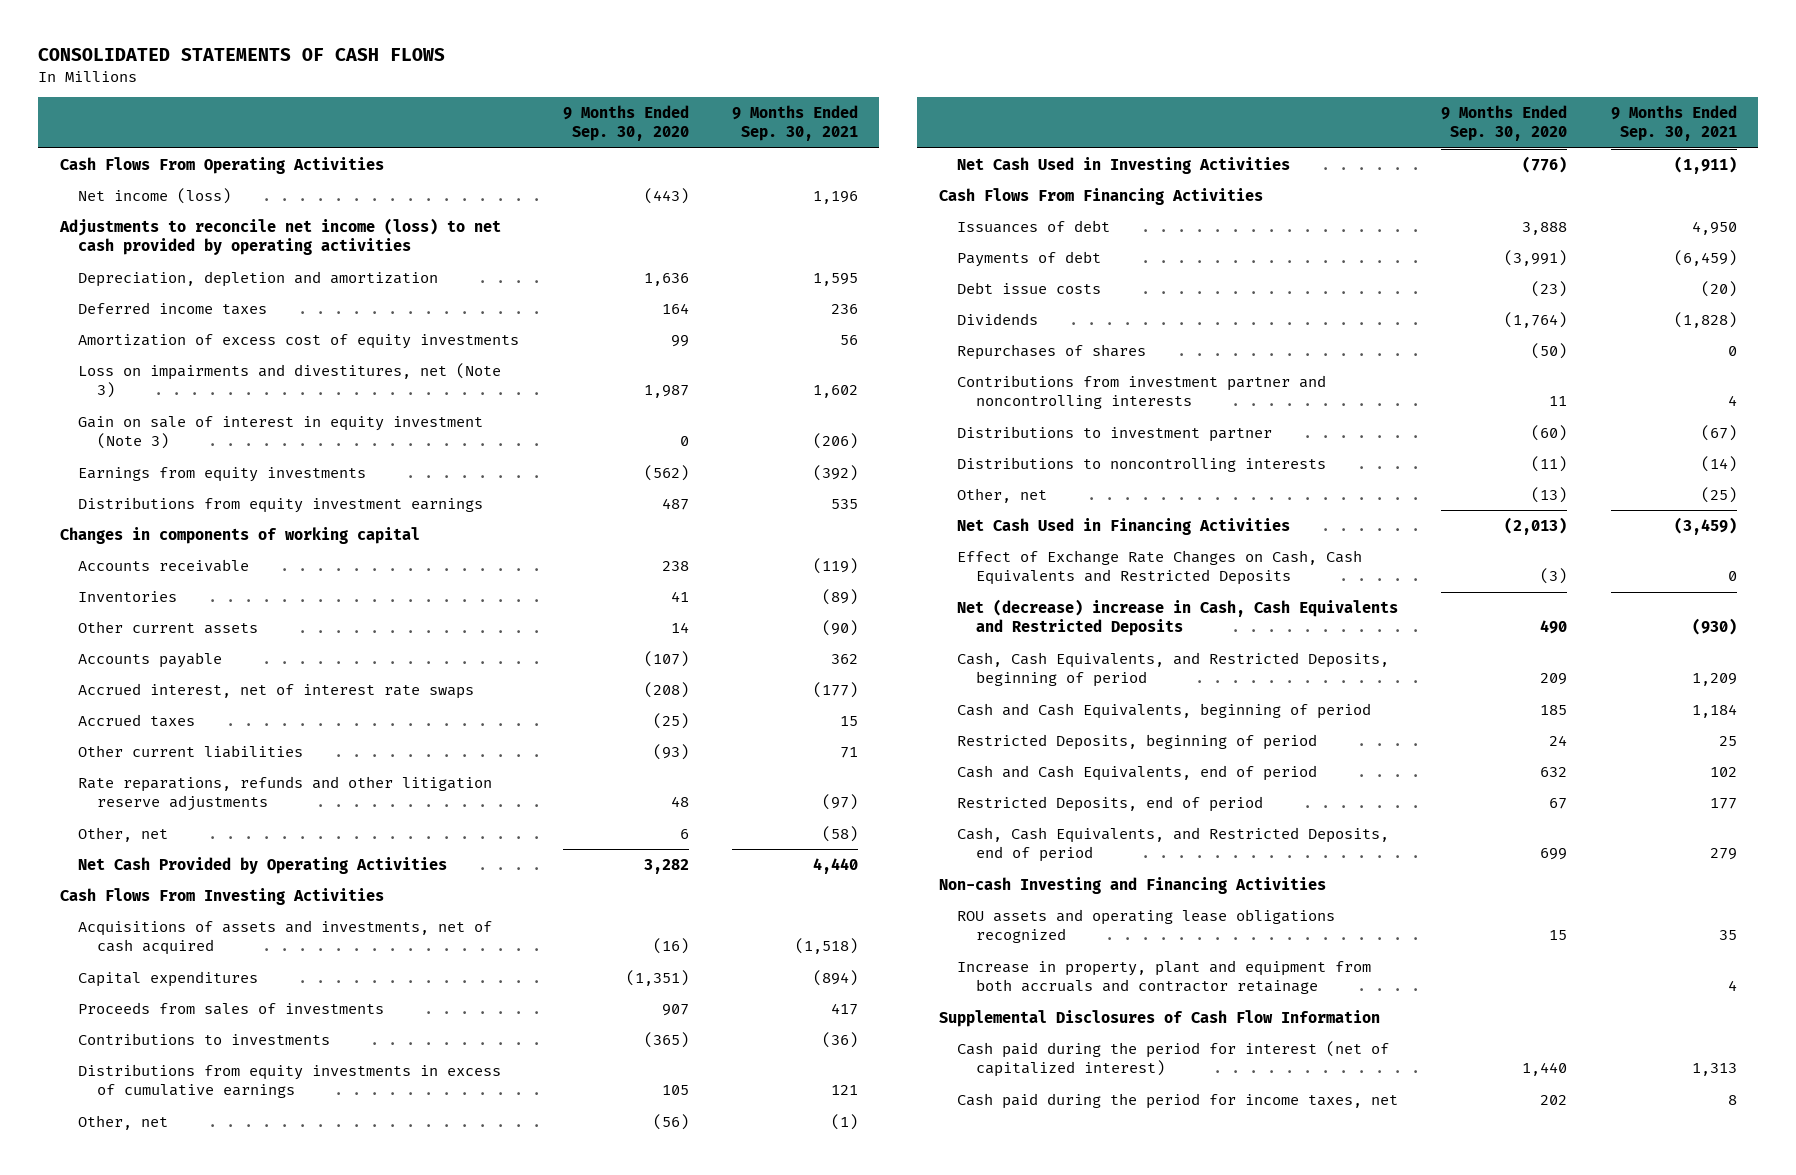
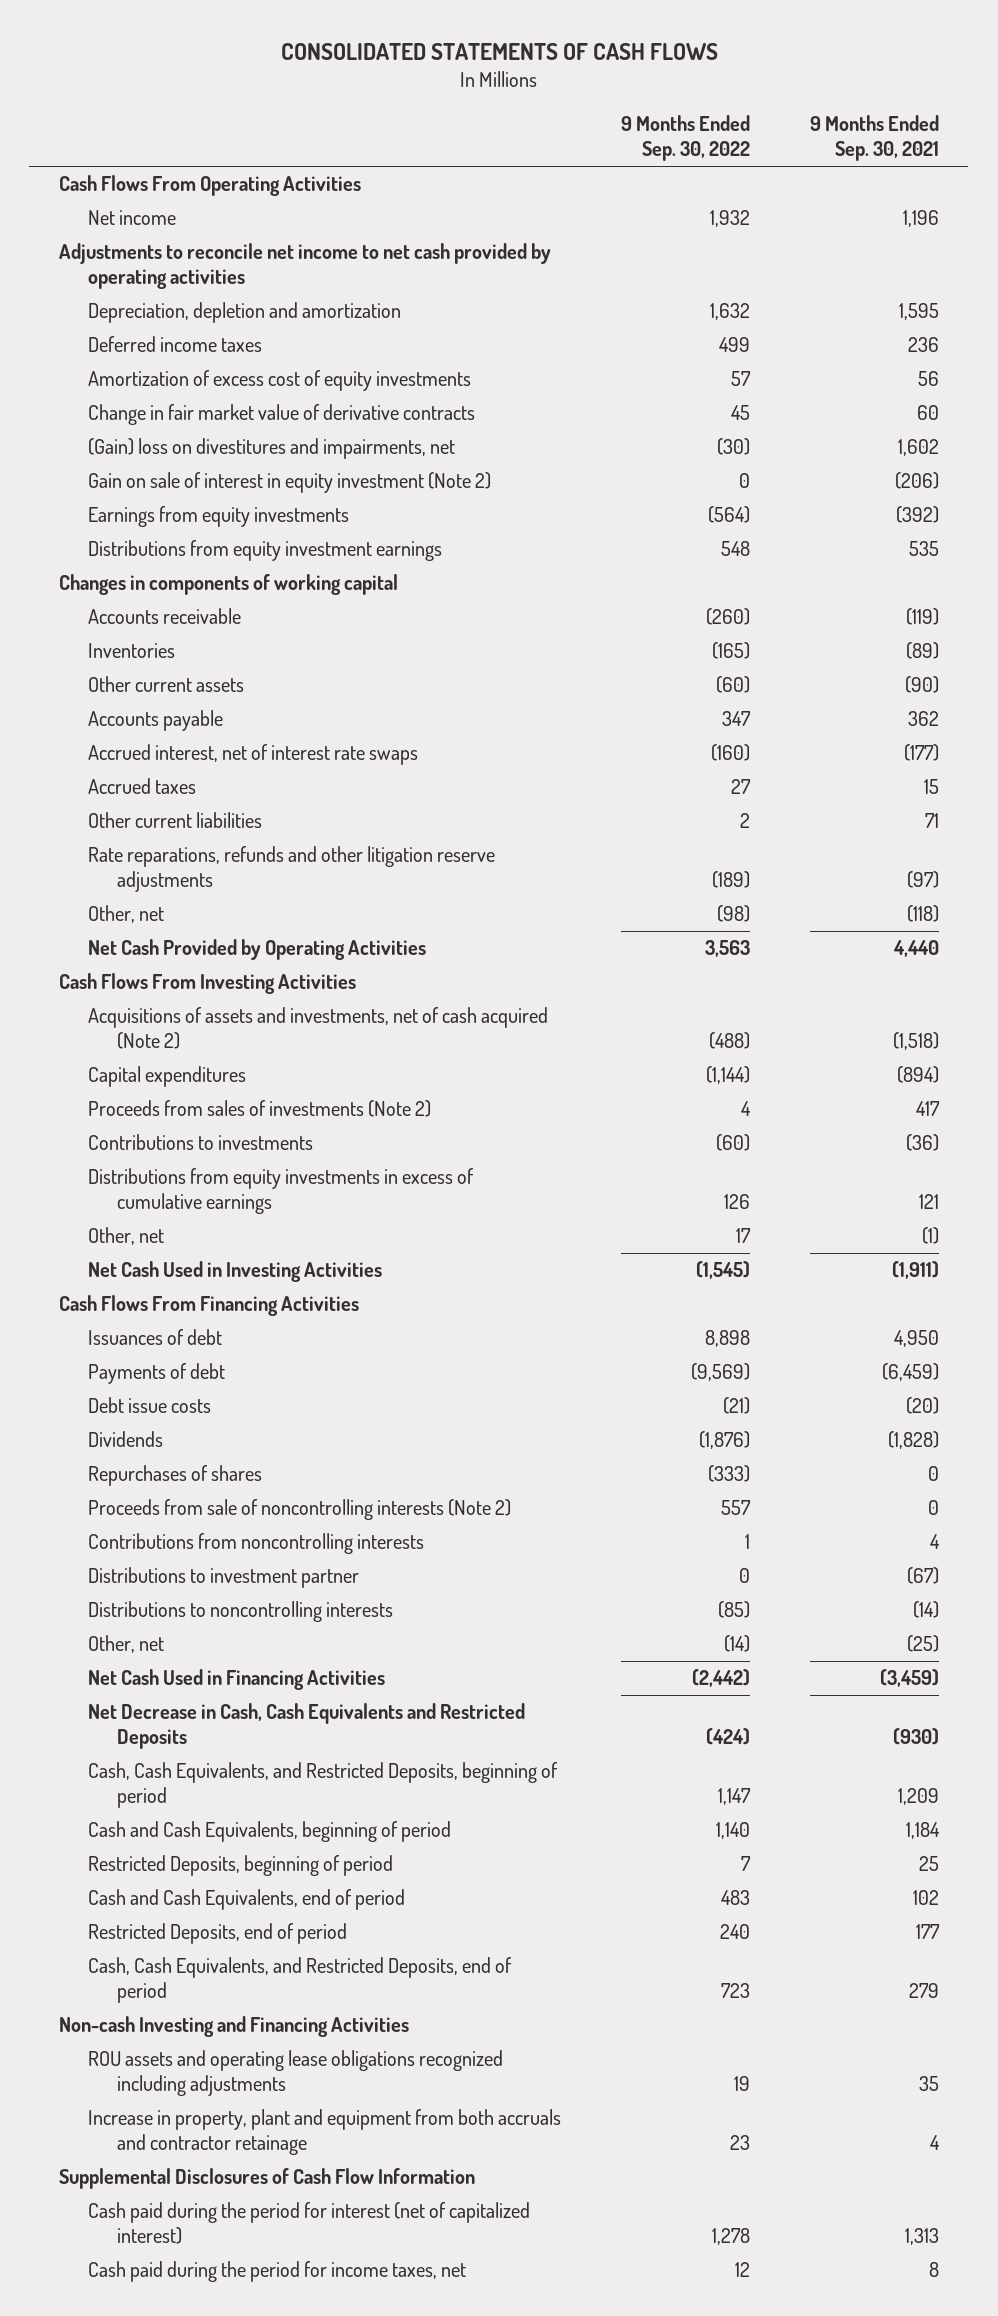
- | 9 Months Ended Sep. 30, 2020 | 9 Months Ended Sep. 30, 2021
+ | 9 Months Ended Sep. 30, 2022 | 9 Months Ended Sep. 30, 2021
- Net income (loss) | (443) | 1,196
- Adjustments to reconcile net income (loss) to net cash provided by operating activities
+ Net income | 1,932 | 1,196
+ Adjustments to reconcile net income to net cash provided by operating activities
- Loss on impairments and divestitures, net (Note 3) | 1,987 | 1,602
- Gain on sale of interest in equity investment (Note 3) | 0 | (206)
+ Change in fair market value of derivative contracts | 45 | 60
+ (Gain) loss on divestitures and impairments, net | (30) | 1,602
+ Gain on sale of interest in equity investment (Note 2) | 0 | (206)
- Other, net | 6 | (58)
+ Other, net | (98) | (118)
- Acquisitions of assets and investments, net of cash acquired | (16) | (1,518)
+ Acquisitions of assets and investments, net of cash acquired (Note 2) | (488) | (1,518)
- Proceeds from sales of investments | 907 | 417
+ Proceeds from sales of investments (Note 2) | 4 | 417
- Contributions from investment partner and noncontrolling interests | 11 | 4
+ Proceeds from sale of noncontrolling interests (Note 2) | 557 | 0
+ Contributions from noncontrolling interests | 1 | 4
- Effect of Exchange Rate Changes on Cash, Cash Equivalents and Restricted Deposits | (3) | 0
- Net (decrease) increase in Cash, Cash Equivalents and Restricted Deposits | 490 | (930)
+ Net Decrease in Cash, Cash Equivalents and Restricted Deposits | (424) | (930)
- ROU assets and operating lease obligations recognized | 15 | 35
+ ROU assets and operating lease obligations recognized including adjustments | 19 | 35

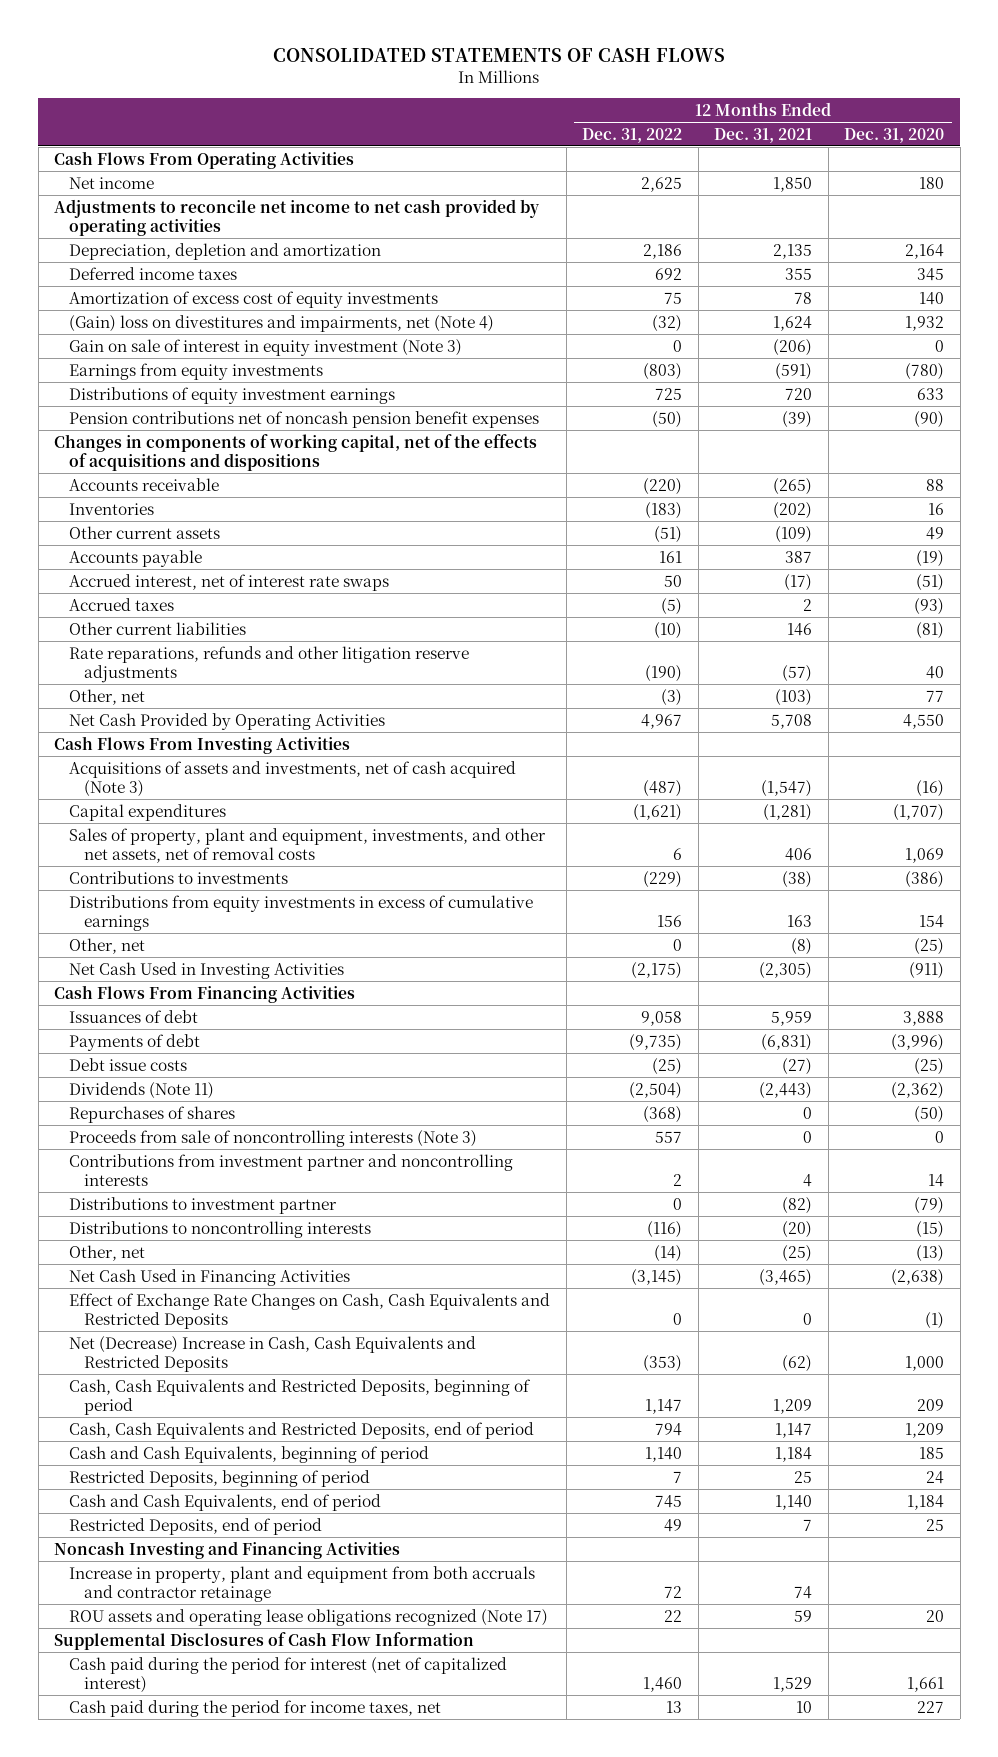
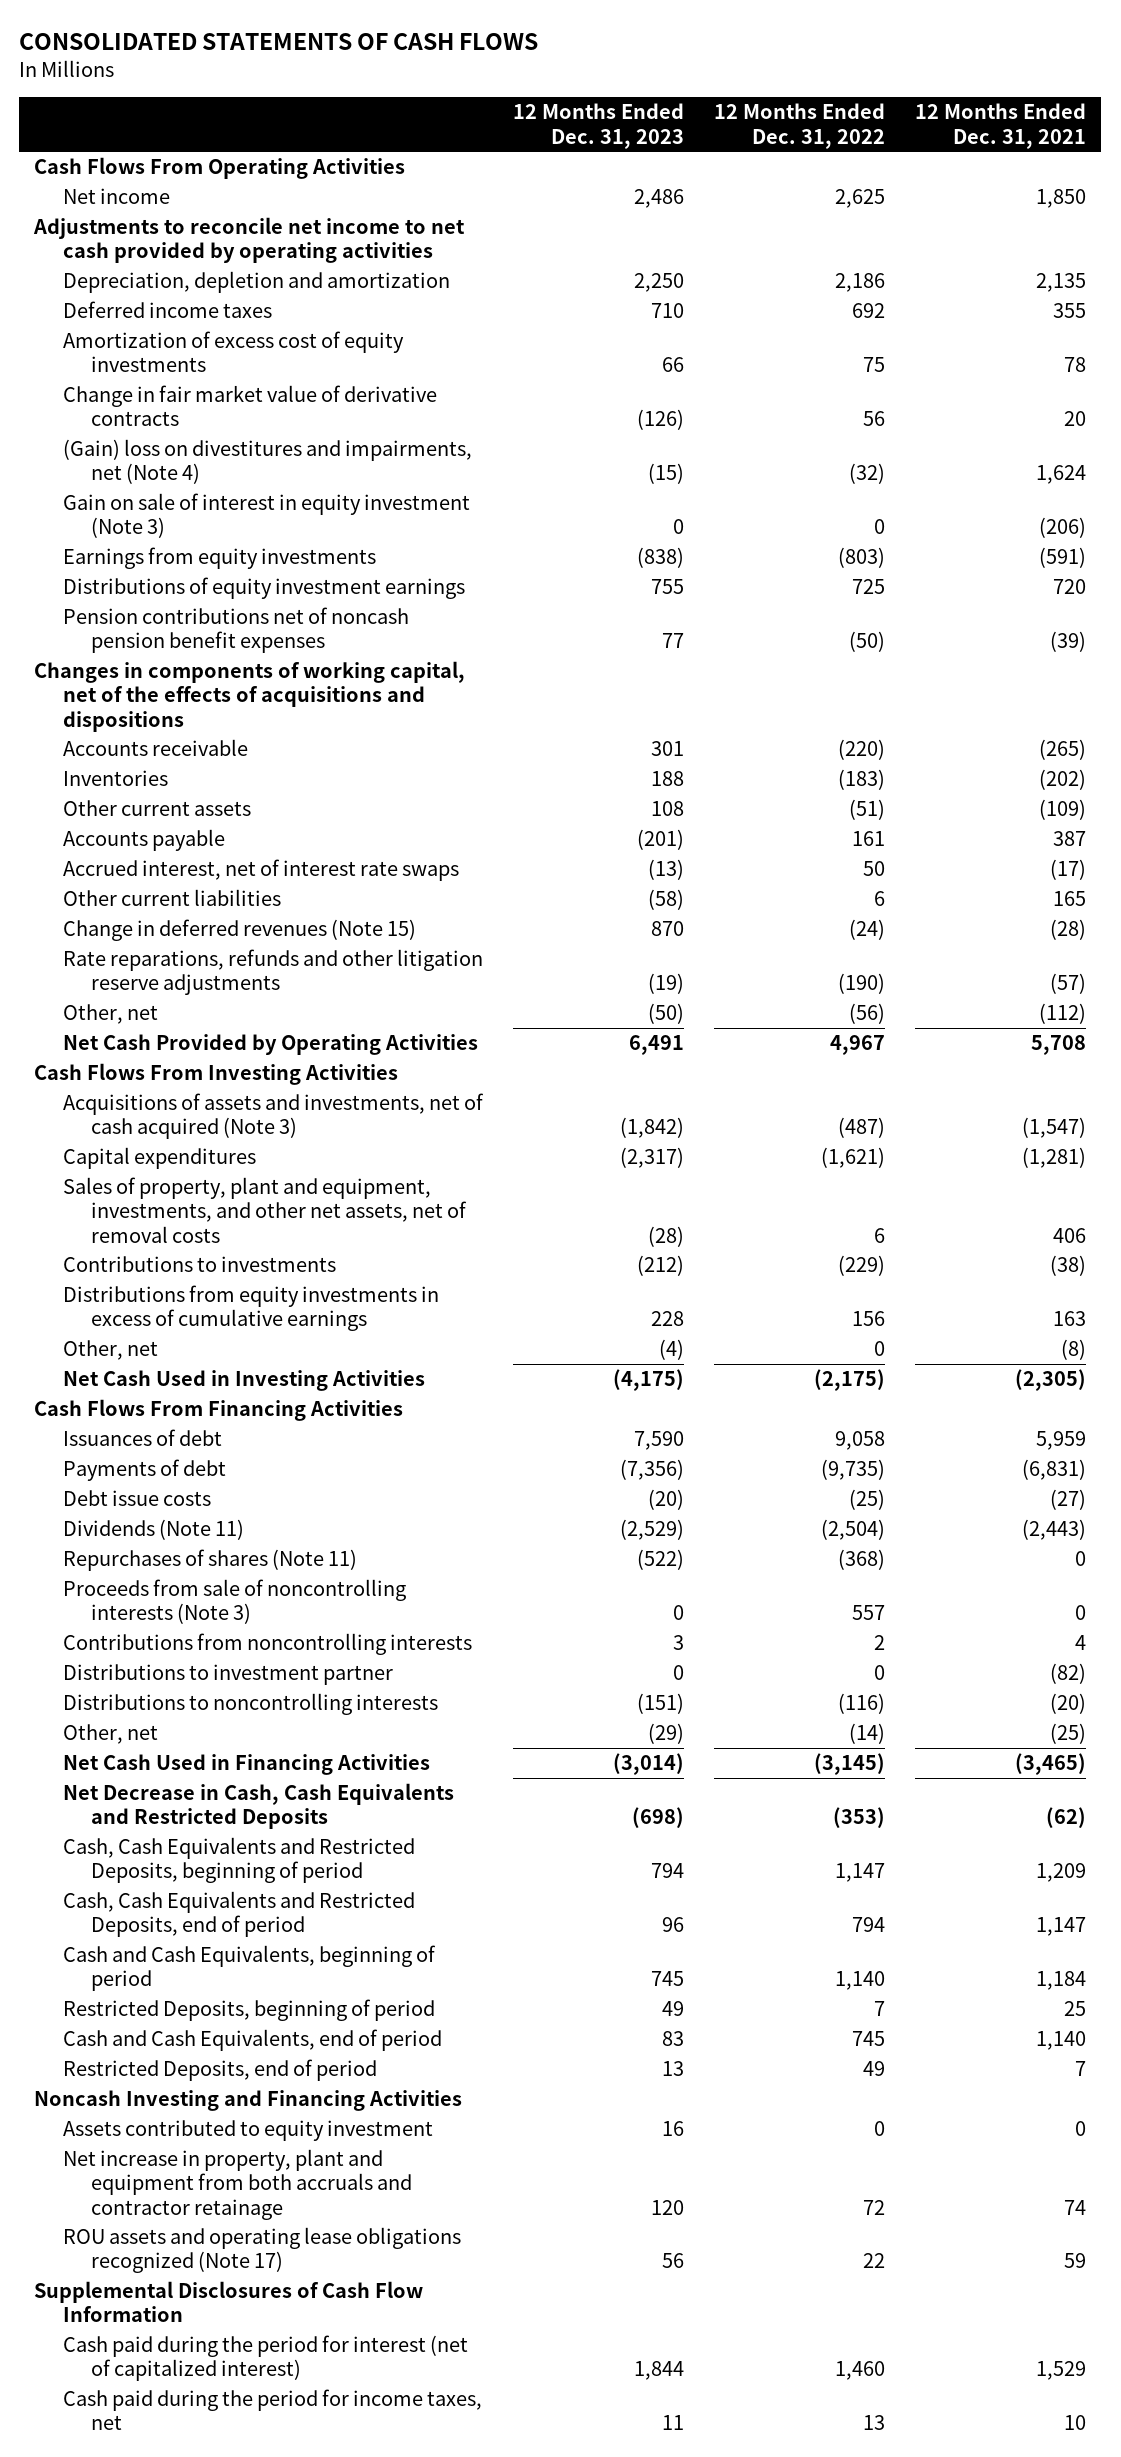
- | 12 Months Ended Dec. 31, 2022 | 12 Months Ended Dec. 31, 2021 | 12 Months Ended Dec. 31, 2020
+ | 12 Months Ended Dec. 31, 2023 | 12 Months Ended Dec. 31, 2022 | 12 Months Ended Dec. 31, 2021
+ Change in fair market value of derivative contracts | (126) | 56 | 20
- Accrued taxes | (5) | 2 | (93)
- Other current liabilities | (10) | 146 | (81)
+ Other current liabilities | (58) | 6 | 165
+ Change in deferred revenues (Note 15) | 870 | (24) | (28)
- Other, net | (3) | (103) | 77
+ Other, net | (50) | (56) | (112)
- Repurchases of shares | (368) | 0 | (50)
+ Repurchases of shares (Note 11) | (522) | (368) | 0
- Contributions from investment partner and noncontrolling interests | 2 | 4 | 14
+ Contributions from noncontrolling interests | 3 | 2 | 4
- Effect of Exchange Rate Changes on Cash, Cash Equivalents and Restricted Deposits | 0 | 0 | (1)
- Net (Decrease) Increase in Cash, Cash Equivalents and Restricted Deposits | (353) | (62) | 1,000
+ Net Decrease in Cash, Cash Equivalents and Restricted Deposits | (698) | (353) | (62)
- Increase in property, plant and equipment from both accruals and contractor retainage | 72 | 74 |
+ Assets contributed to equity investment | 16 | 0 | 0
+ Net increase in property, plant and equipment from both accruals and contractor retainage | 120 | 72 | 74

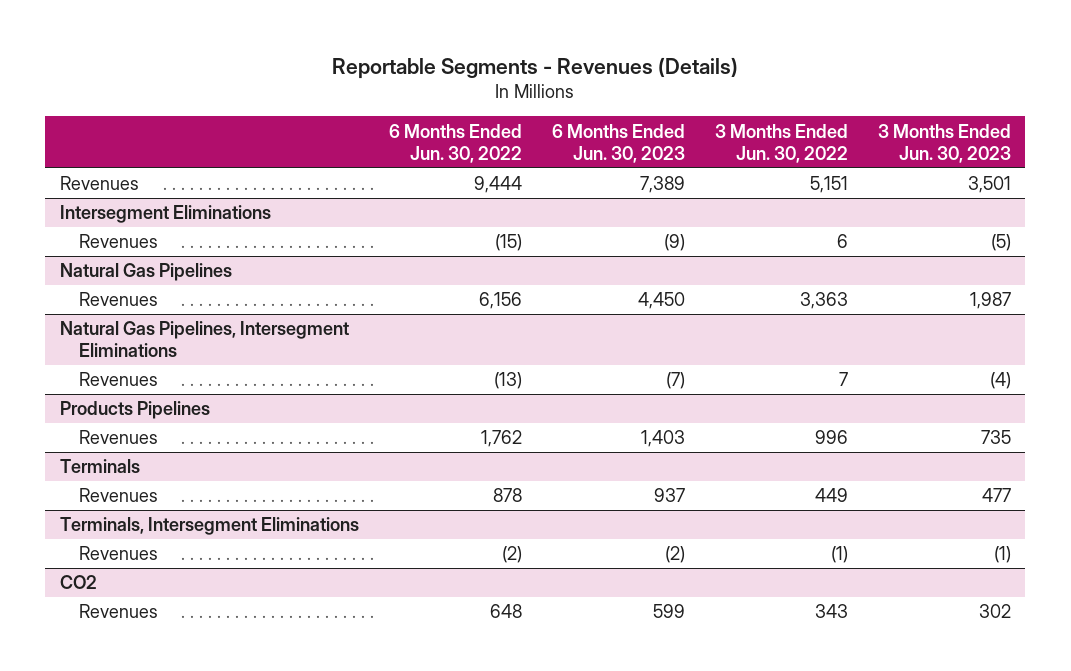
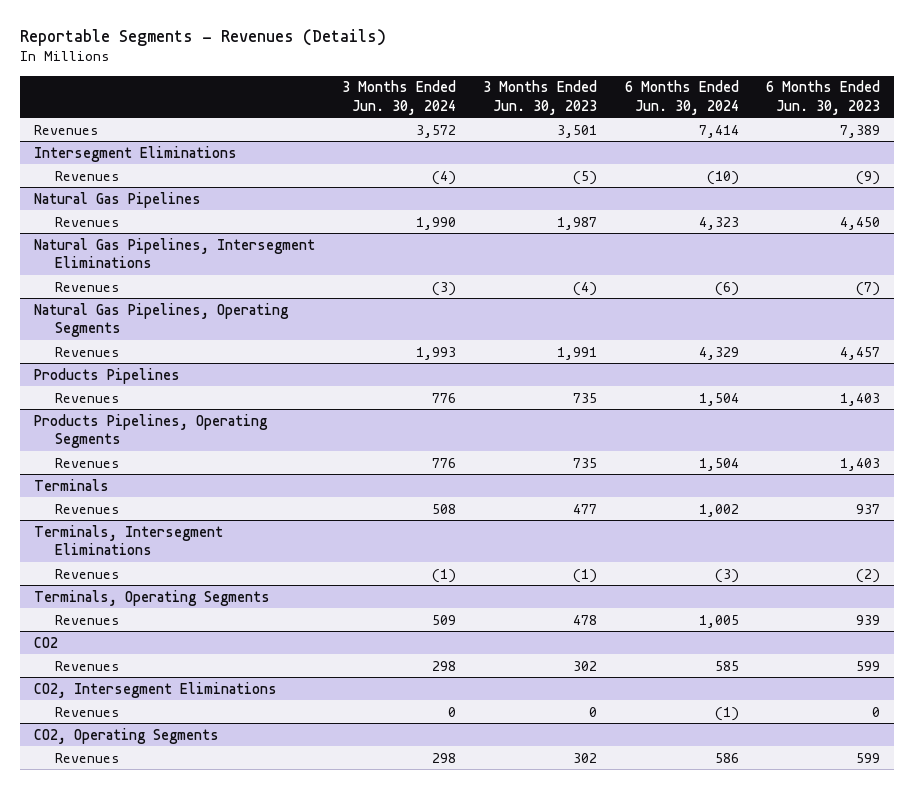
- | 6 Months Ended Jun. 30, 2022 | 6 Months Ended Jun. 30, 2023 | 3 Months Ended Jun. 30, 2022 | 3 Months Ended Jun. 30, 2023
+ | 3 Months Ended Jun. 30, 2024 | 3 Months Ended Jun. 30, 2023 | 6 Months Ended Jun. 30, 2024 | 6 Months Ended Jun. 30, 2023
+ Natural Gas Pipelines, Operating Segments
+ Revenues | 1,993 | 1,991 | 4,329 | 4,457
+ Products Pipelines, Operating Segments
+ Revenues | 776 | 735 | 1,504 | 1,403
+ Terminals, Operating Segments
+ Revenues | 509 | 478 | 1,005 | 939
+ CO2, Intersegment Eliminations
+ Revenues | 0 | 0 | (1) | 0
+ CO2, Operating Segments
+ Revenues | 298 | 302 | 586 | 599

